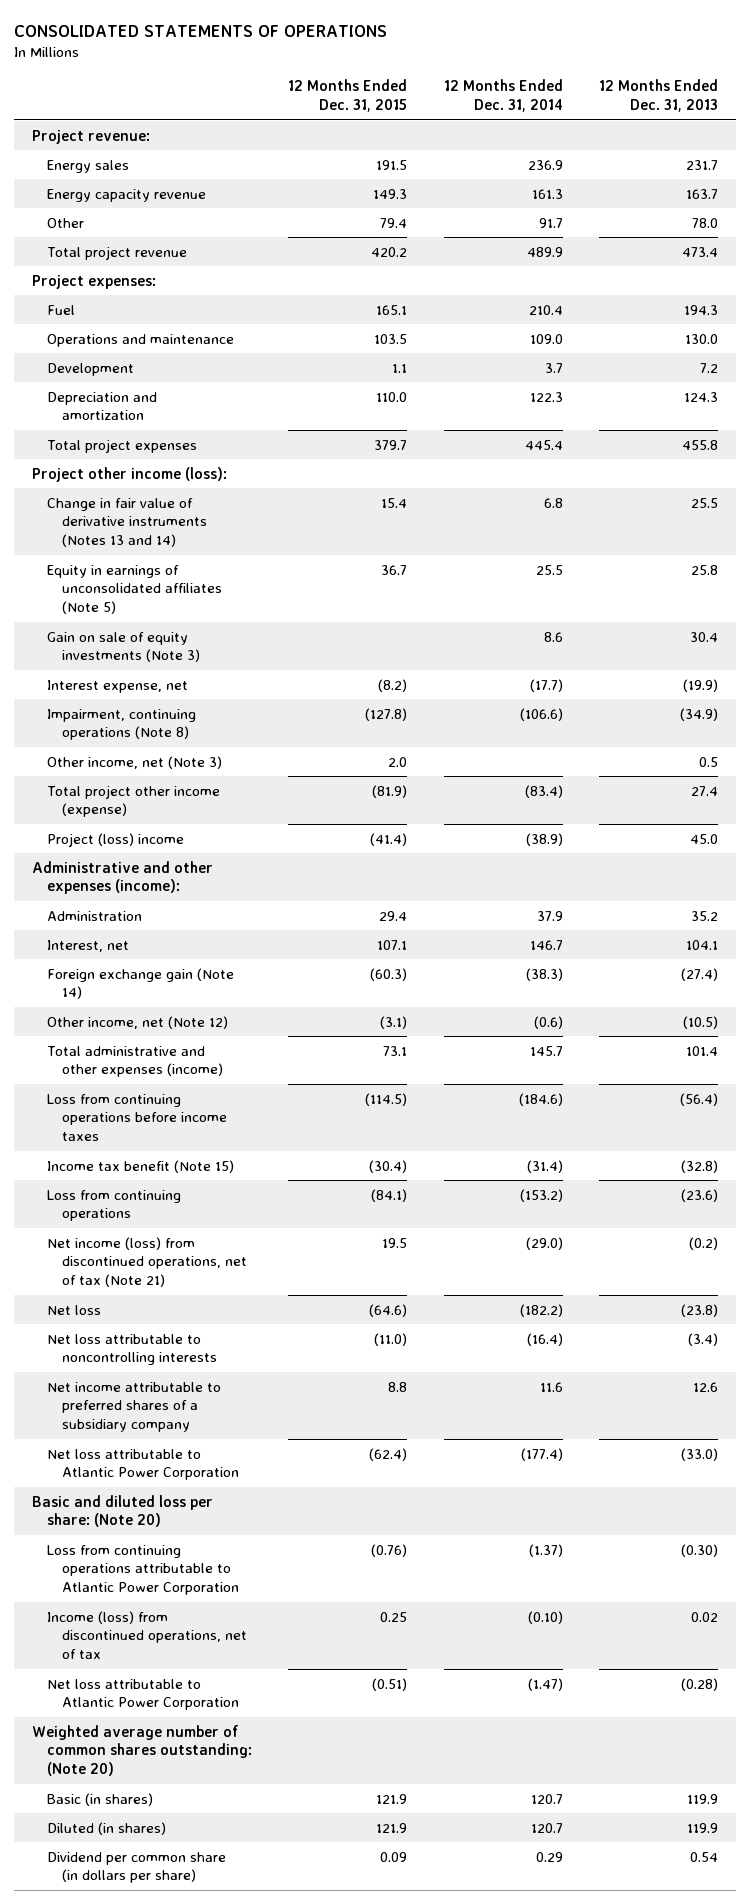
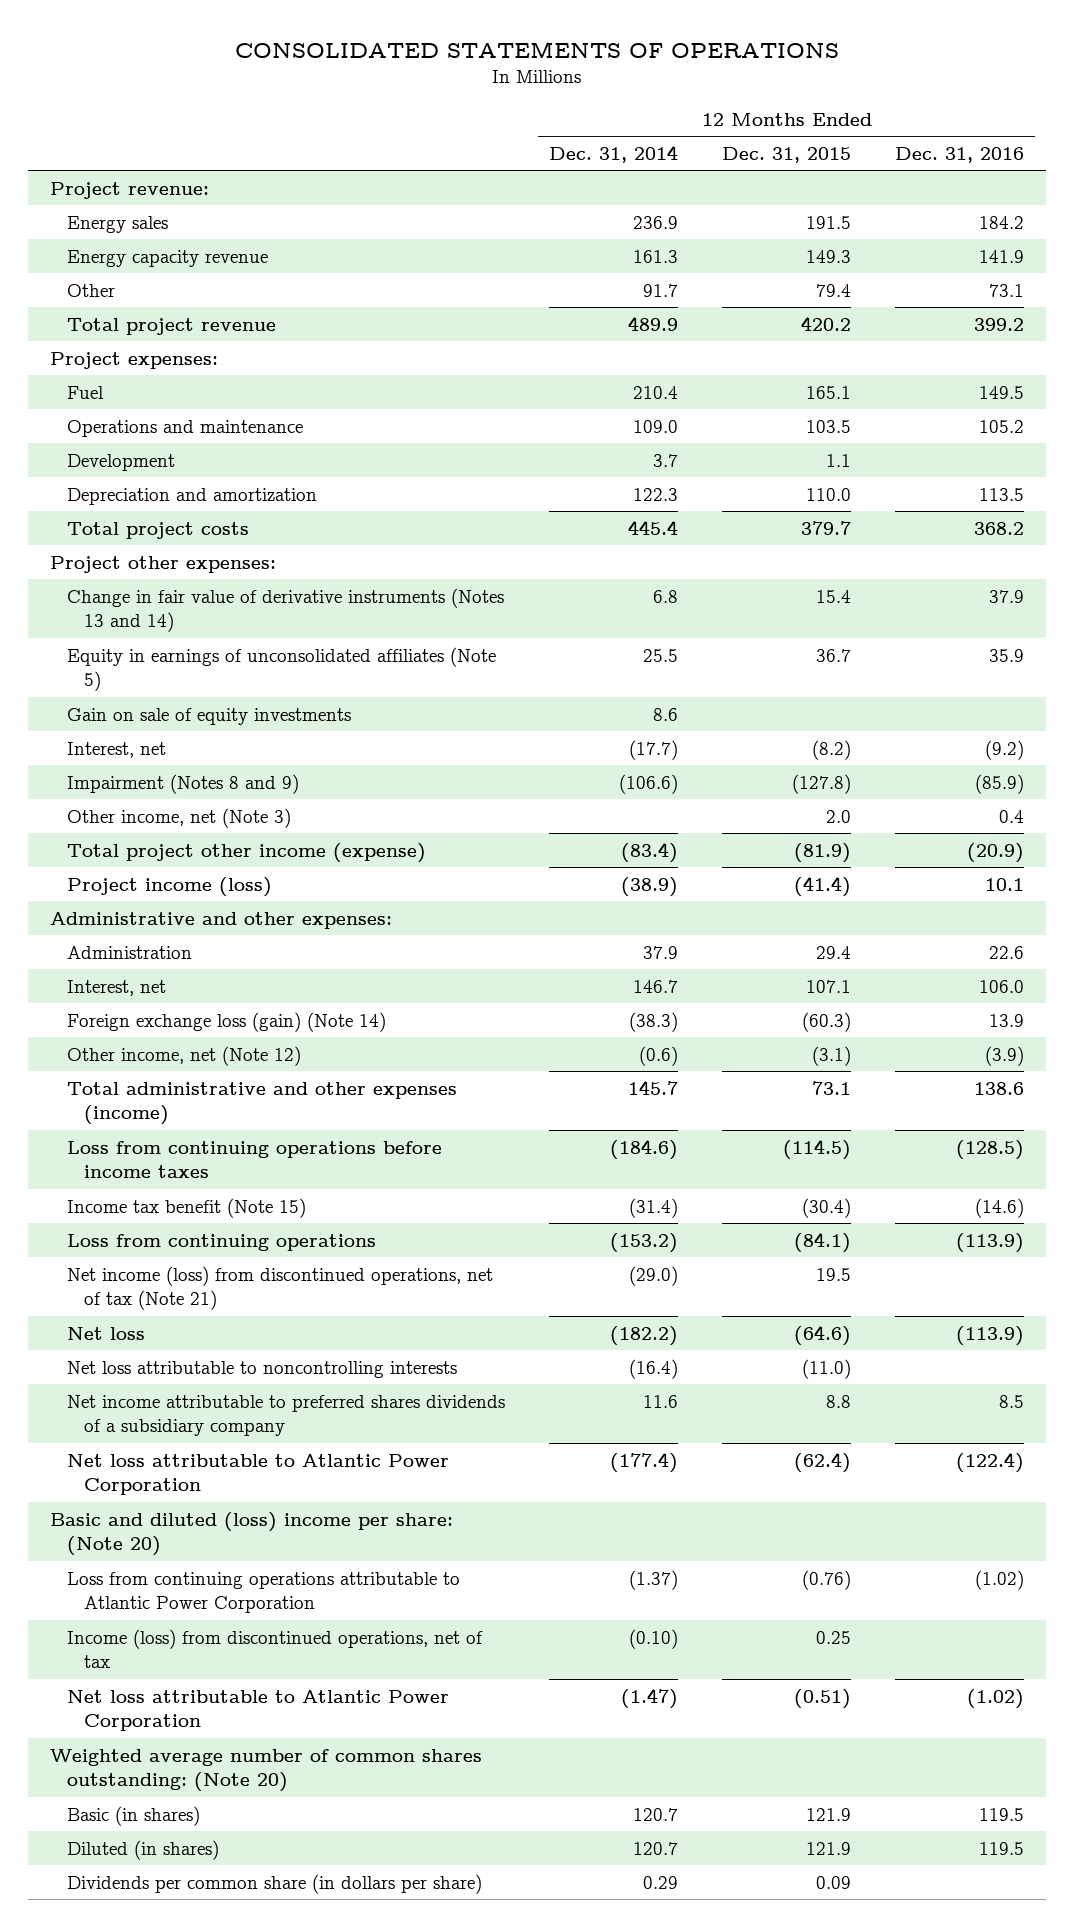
- | 12 Months Ended Dec. 31, 2015 | 12 Months Ended Dec. 31, 2014 | 12 Months Ended Dec. 31, 2013
+ | 12 Months Ended Dec. 31, 2014 | 12 Months Ended Dec. 31, 2015 | 12 Months Ended Dec. 31, 2016
- Total project expenses | 379.7 | 445.4 | 455.8
- Project other income (loss):
+ Total project costs | 445.4 | 379.7 | 368.2
+ Project other expenses:
- Gain on sale of equity investments (Note 3) | | 8.6 | 30.4
- Interest expense, net | (8.2) | (17.7) | (19.9)
- Impairment, continuing operations (Note 8) | (127.8) | (106.6) | (34.9)
+ Gain on sale of equity investments | 8.6 | |
+ Interest, net | (17.7) | (8.2) | (9.2)
+ Impairment (Notes 8 and 9) | (106.6) | (127.8) | (85.9)
- Project (loss) income | (41.4) | (38.9) | 45.0
- Administrative and other expenses (income):
+ Project income (loss) | (38.9) | (41.4) | 10.1
+ Administrative and other expenses:
- Foreign exchange gain (Note 14) | (60.3) | (38.3) | (27.4)
+ Foreign exchange loss (gain) (Note 14) | (38.3) | (60.3) | 13.9
- Net income attributable to preferred shares of a subsidiary company | 8.8 | 11.6 | 12.6
+ Net income attributable to preferred shares dividends of a subsidiary company | 11.6 | 8.8 | 8.5
- Basic and diluted loss per share: (Note 20)
+ Basic and diluted (loss) income per share: (Note 20)
- Dividend per common share (in dollars per share) | 0.09 | 0.29 | 0.54
+ Dividends per common share (in dollars per share) | 0.29 | 0.09 |

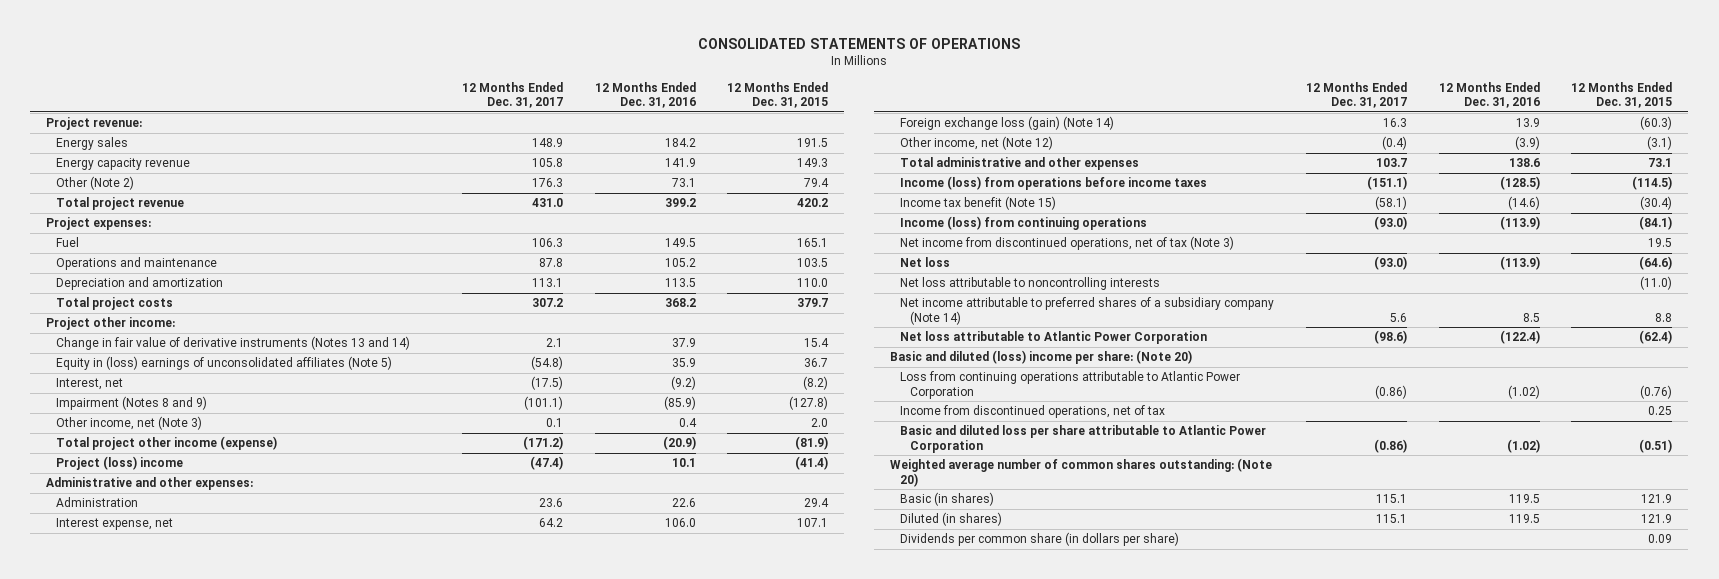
- | 12 Months Ended Dec. 31, 2014 | 12 Months Ended Dec. 31, 2015 | 12 Months Ended Dec. 31, 2016
+ | 12 Months Ended Dec. 31, 2017 | 12 Months Ended Dec. 31, 2016 | 12 Months Ended Dec. 31, 2015
- Other | 91.7 | 79.4 | 73.1
+ Other (Note 2) | 176.3 | 73.1 | 79.4
- Development | 3.7 | 1.1 |
- Project other expenses:
+ Project other income:
- Equity in earnings of unconsolidated affiliates (Note 5) | 25.5 | 36.7 | 35.9
- Gain on sale of equity investments | 8.6 | |
+ Equity in (loss) earnings of unconsolidated affiliates (Note 5) | (54.8) | 35.9 | 36.7
- Project income (loss) | (38.9) | (41.4) | 10.1
+ Project (loss) income | (47.4) | 10.1 | (41.4)
- Interest, net | 146.7 | 107.1 | 106.0
+ Interest expense, net | 64.2 | 106.0 | 107.1
- Total administrative and other expenses (income) | 145.7 | 73.1 | 138.6
- Loss from continuing operations before income taxes | (184.6) | (114.5) | (128.5)
+ Total administrative and other expenses | 103.7 | 138.6 | 73.1
+ Income (loss) from operations before income taxes | (151.1) | (128.5) | (114.5)
- Loss from continuing operations | (153.2) | (84.1) | (113.9)
- Net income (loss) from discontinued operations, net of tax (Note 21) | (29.0) | 19.5 |
+ Income (loss) from continuing operations | (93.0) | (113.9) | (84.1)
+ Net income from discontinued operations, net of tax (Note 3) | | | 19.5
- Net income attributable to preferred shares dividends of a subsidiary company | 11.6 | 8.8 | 8.5
+ Net income attributable to preferred shares of a subsidiary company (Note 14) | 5.6 | 8.5 | 8.8
- Income (loss) from discontinued operations, net of tax | (0.10) | 0.25 |
- Net loss attributable to Atlantic Power Corporation | (1.47) | (0.51) | (1.02)
+ Income from discontinued operations, net of tax | | | 0.25
+ Basic and diluted loss per share attributable to Atlantic Power Corporation | (0.86) | (1.02) | (0.51)

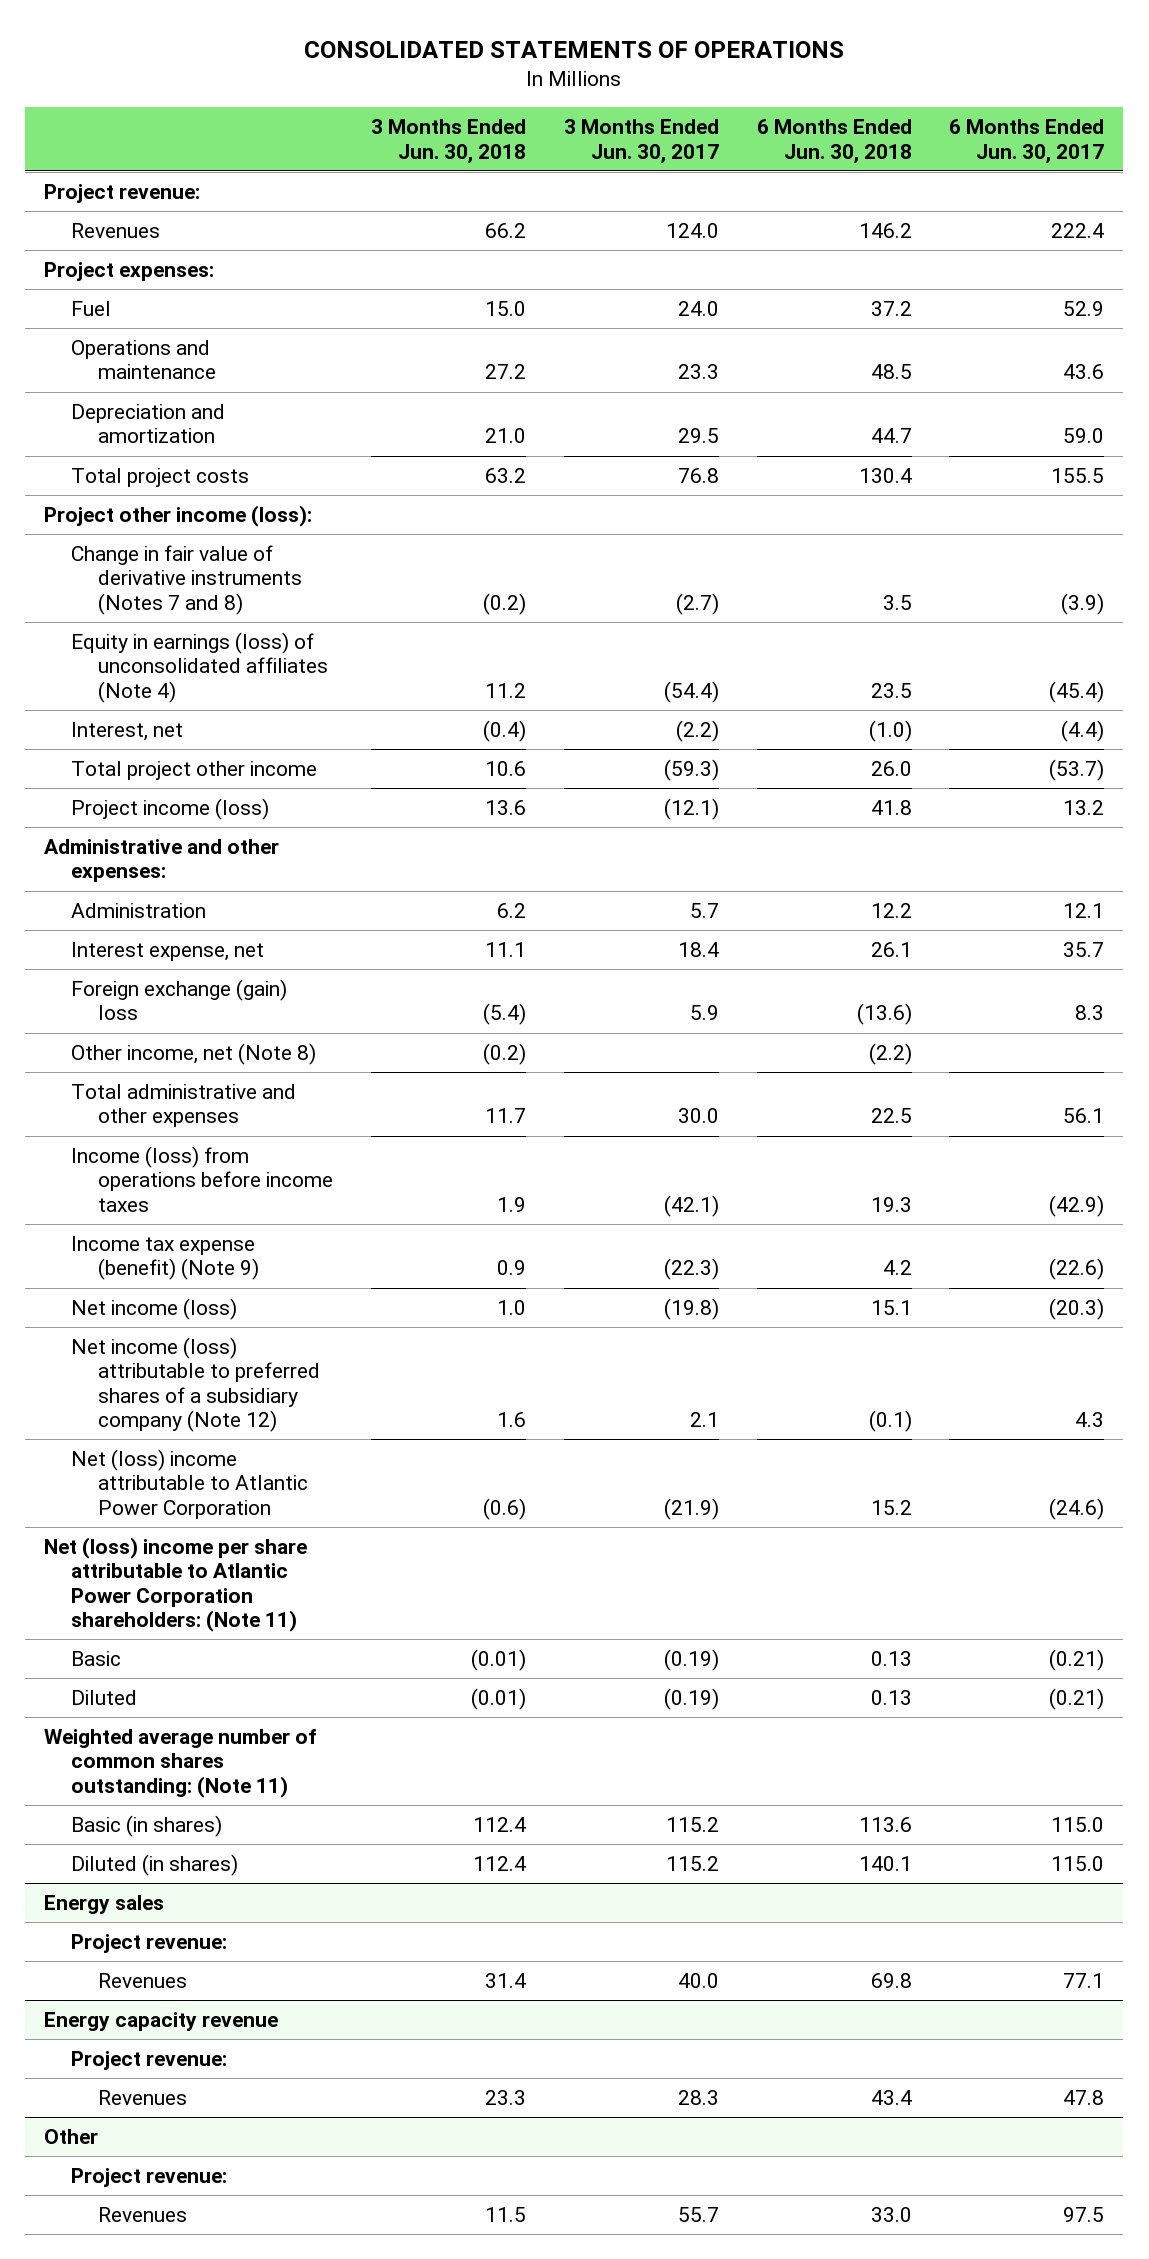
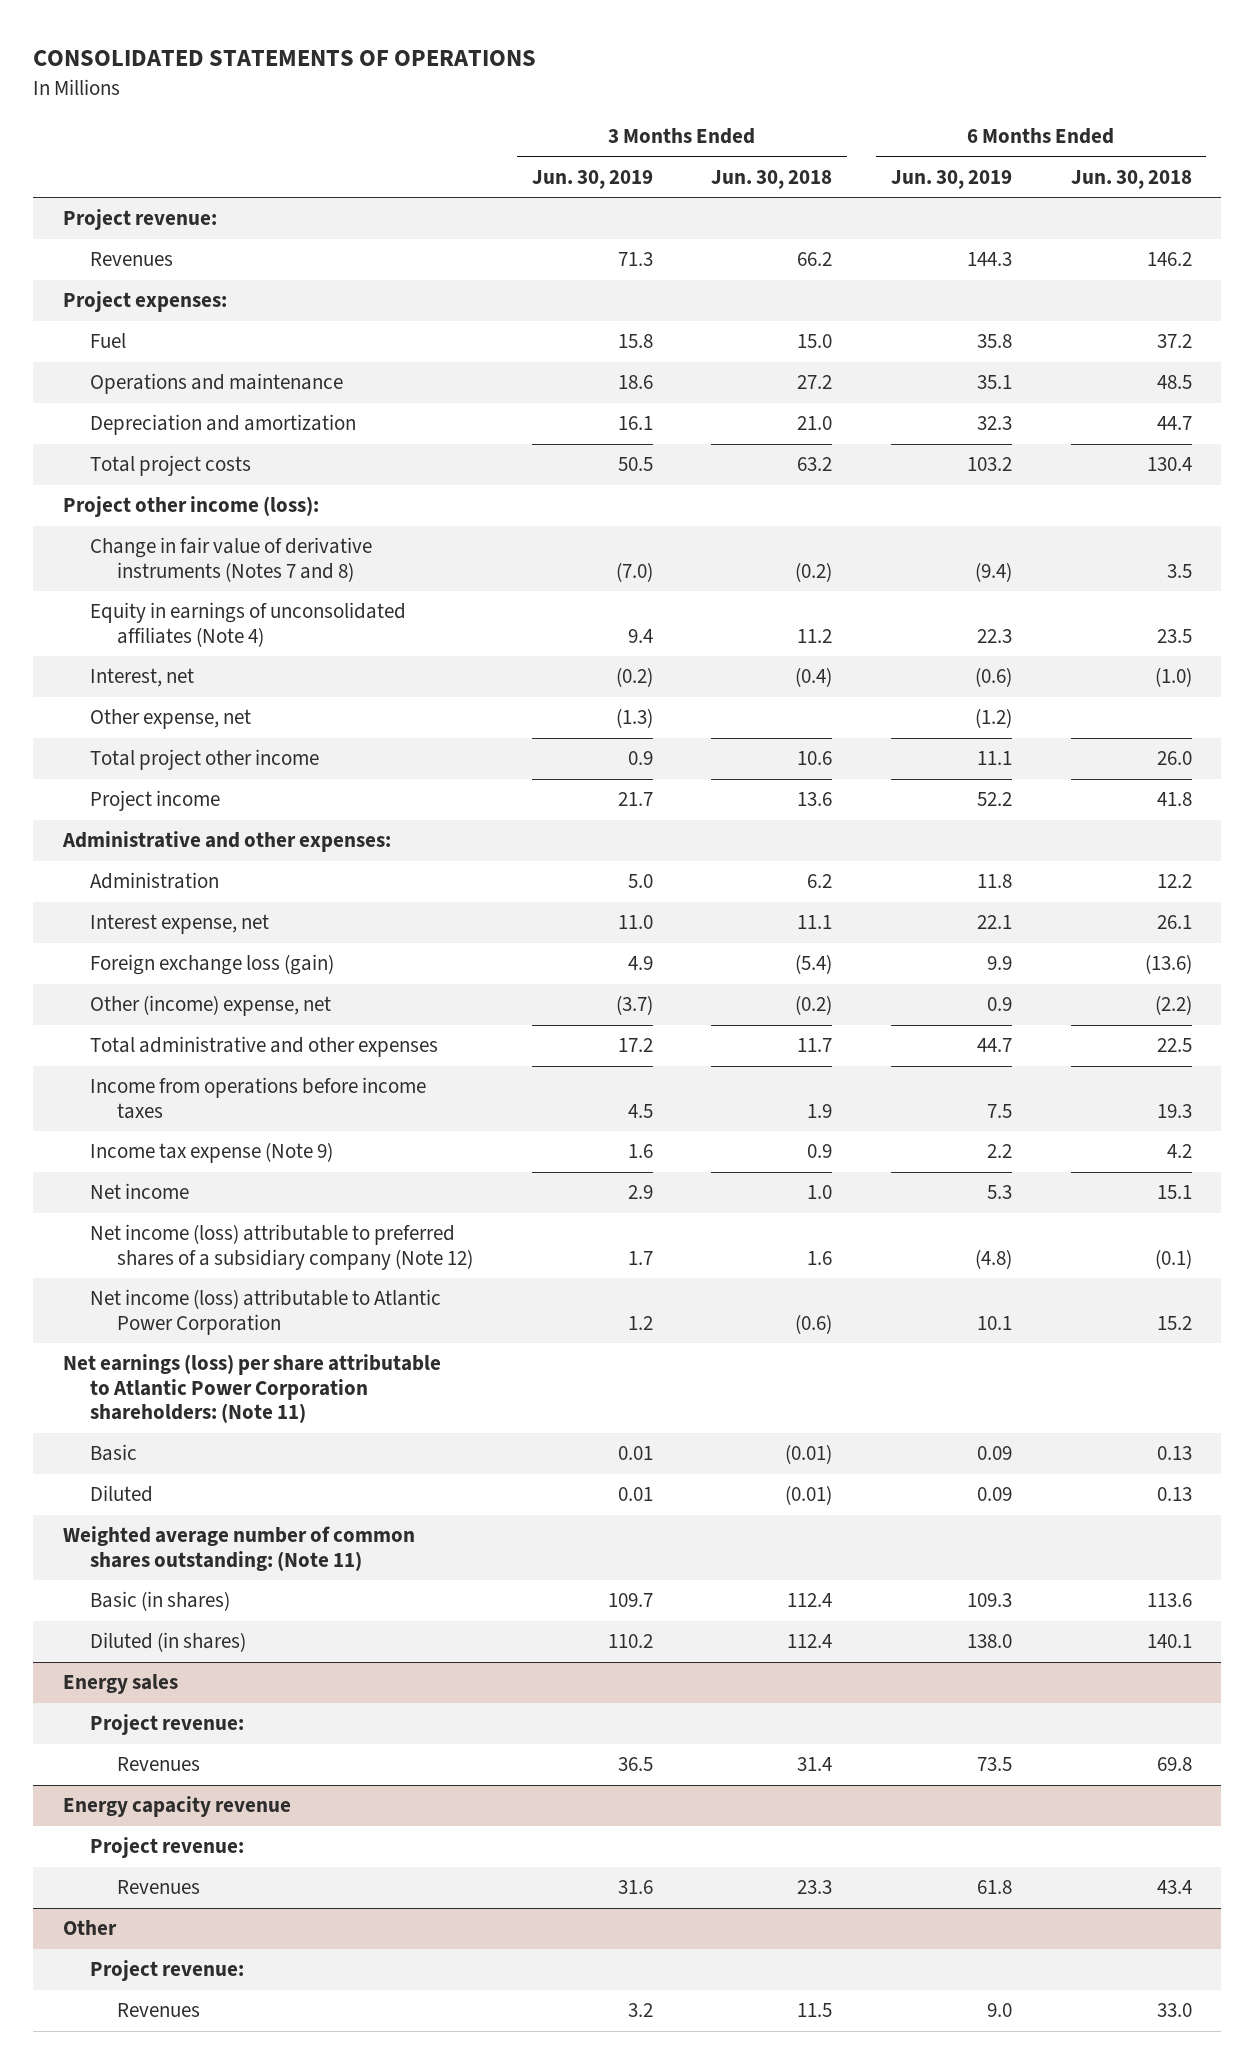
- | 3 Months Ended Jun. 30, 2018 | 3 Months Ended Jun. 30, 2017 | 6 Months Ended Jun. 30, 2018 | 6 Months Ended Jun. 30, 2017
+ | 3 Months Ended Jun. 30, 2019 | 3 Months Ended Jun. 30, 2018 | 6 Months Ended Jun. 30, 2019 | 6 Months Ended Jun. 30, 2018
- Equity in earnings (loss) of unconsolidated affiliates (Note 4) | 11.2 | (54.4) | 23.5 | (45.4)
+ Equity in earnings of unconsolidated affiliates (Note 4) | 9.4 | 11.2 | 22.3 | 23.5
+ Other expense, net | (1.3) | | (1.2) |
- Project income (loss) | 13.6 | (12.1) | 41.8 | 13.2
+ Project income | 21.7 | 13.6 | 52.2 | 41.8
- Foreign exchange (gain) loss | (5.4) | 5.9 | (13.6) | 8.3
- Other income, net (Note 8) | (0.2) | | (2.2) |
+ Foreign exchange loss (gain) | 4.9 | (5.4) | 9.9 | (13.6)
+ Other (income) expense, net | (3.7) | (0.2) | 0.9 | (2.2)
- Income (loss) from operations before income taxes | 1.9 | (42.1) | 19.3 | (42.9)
- Income tax expense (benefit) (Note 9) | 0.9 | (22.3) | 4.2 | (22.6)
- Net income (loss) | 1.0 | (19.8) | 15.1 | (20.3)
+ Income from operations before income taxes | 4.5 | 1.9 | 7.5 | 19.3
+ Income tax expense (Note 9) | 1.6 | 0.9 | 2.2 | 4.2
+ Net income | 2.9 | 1.0 | 5.3 | 15.1
- Net (loss) income attributable to Atlantic Power Corporation | (0.6) | (21.9) | 15.2 | (24.6)
- Net (loss) income per share attributable to Atlantic Power Corporation shareholders: (Note 11)
+ Net income (loss) attributable to Atlantic Power Corporation | 1.2 | (0.6) | 10.1 | 15.2
+ Net earnings (loss) per share attributable to Atlantic Power Corporation shareholders: (Note 11)

